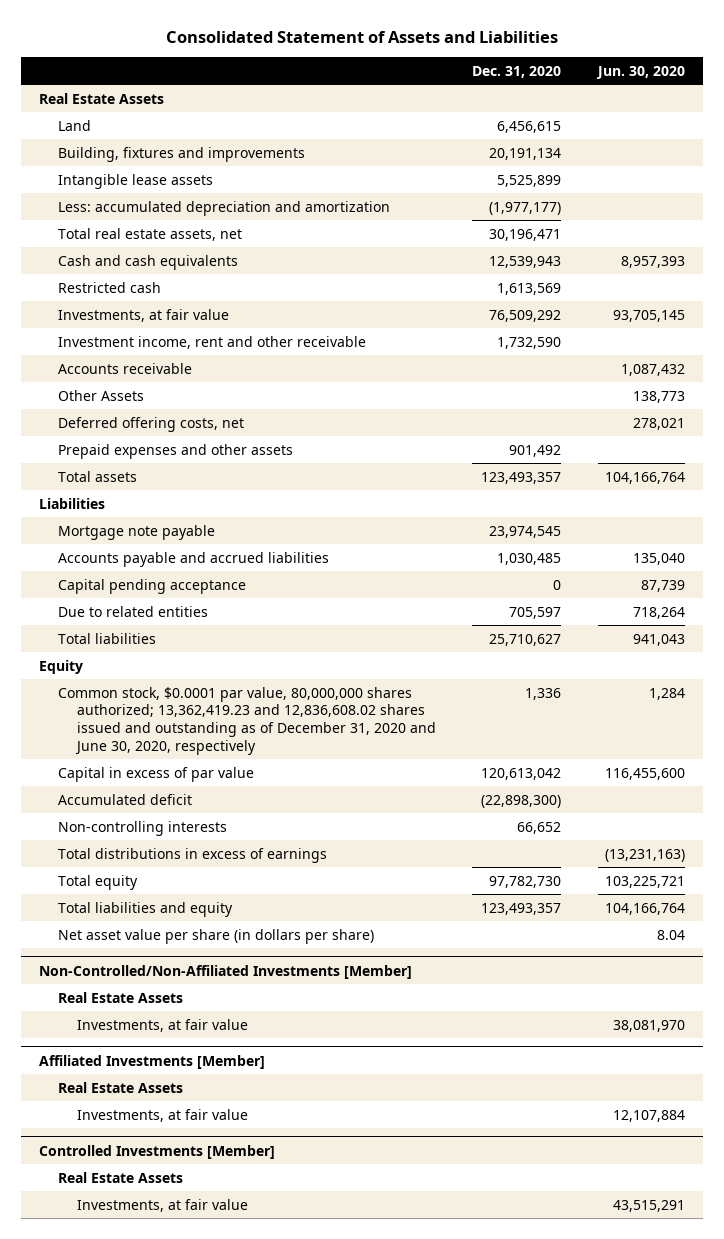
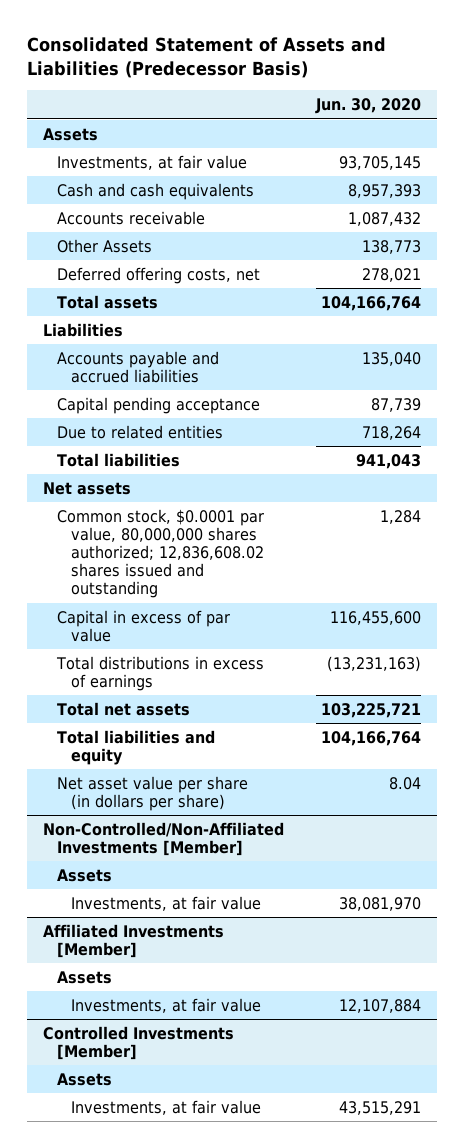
- Consolidated Statement of Assets and Liabilities
+ Consolidated Statement of Assets and Liabilities (Predecessor Basis)
- | Dec. 31, 2020 | Jun. 30, 2020
+ | Jun. 30, 2020
- Real Estate Assets
- Land | 6,456,615 |
- Building, fixtures and improvements | 20,191,134 |
- Intangible lease assets | 5,525,899 |
- Less: accumulated depreciation and amortization | (1,977,177) |
- Total real estate assets, net | 30,196,471 |
- Restricted cash | 1,613,569 |
+ Assets
- Investment income, rent and other receivable | 1,732,590 |
moved down: Cash and cash equivalents | 8,957,393
- Prepaid expenses and other assets | 901,492 |
- Mortgage note payable | 23,974,545 |
- Equity
- Common stock, $0.0001 par value, 80,000,000 shares authorized; 13,362,419.23 and 12,836,608.02 shares issued and outstanding as of December 31, 2020 and June 30, 2020, respectively | 1,336 | 1,284
+ Net assets
+ Common stock, $0.0001 par value, 80,000,000 shares authorized; 12,836,608.02 shares issued and outstanding | 1,284
- Accumulated deficit | (22,898,300) |
- Non-controlling interests | 66,652 |
- Total equity | 97,782,730 | 103,225,721
+ Total net assets | 103,225,721
@ Non-Controlled/Non-Affiliated Investments [Member]
- Real Estate Assets
+ Assets
@ Affiliated Investments [Member]
- Real Estate Assets
+ Assets
@ Controlled Investments [Member]
- Real Estate Assets
+ Assets

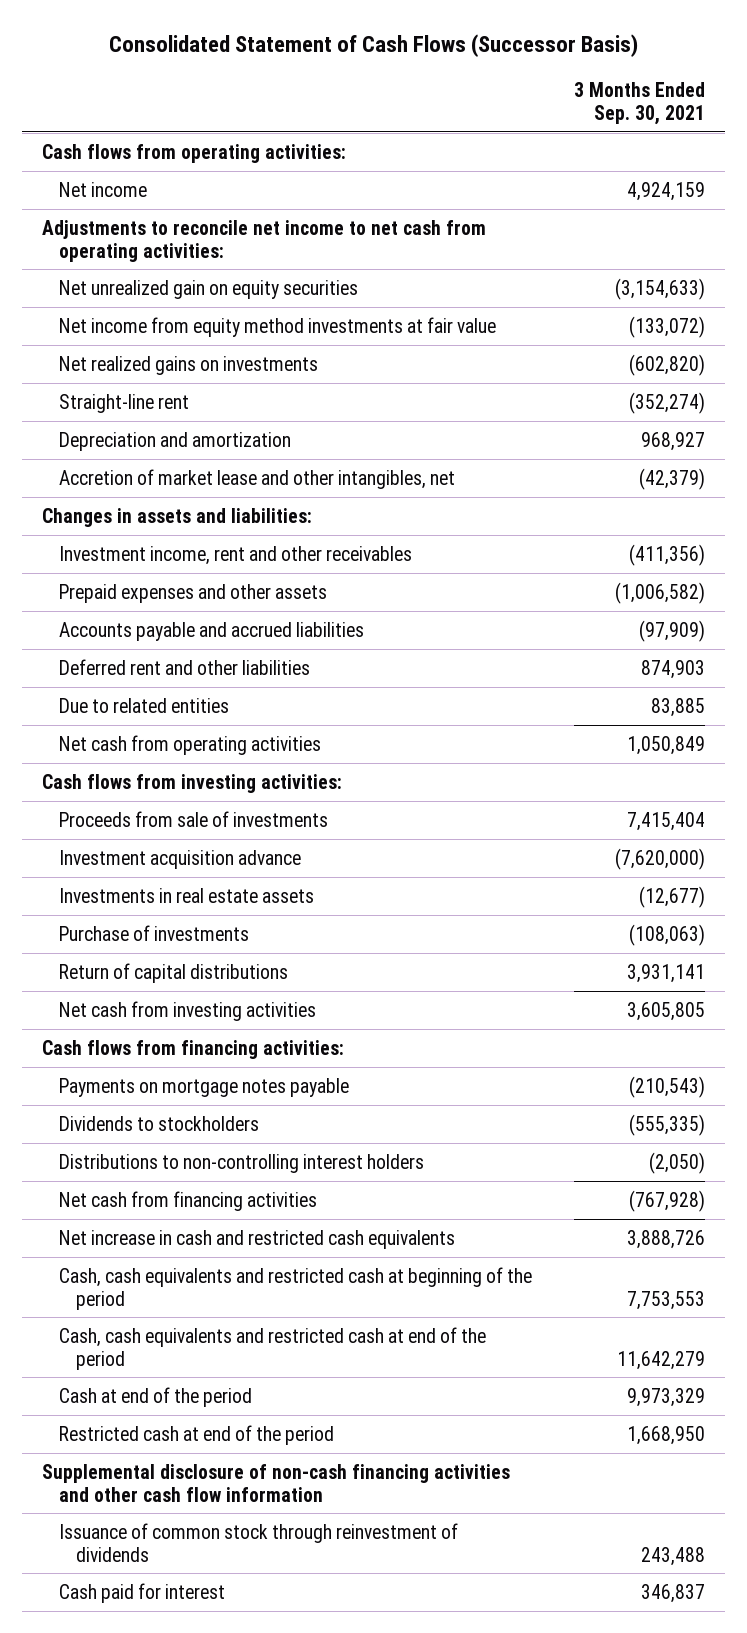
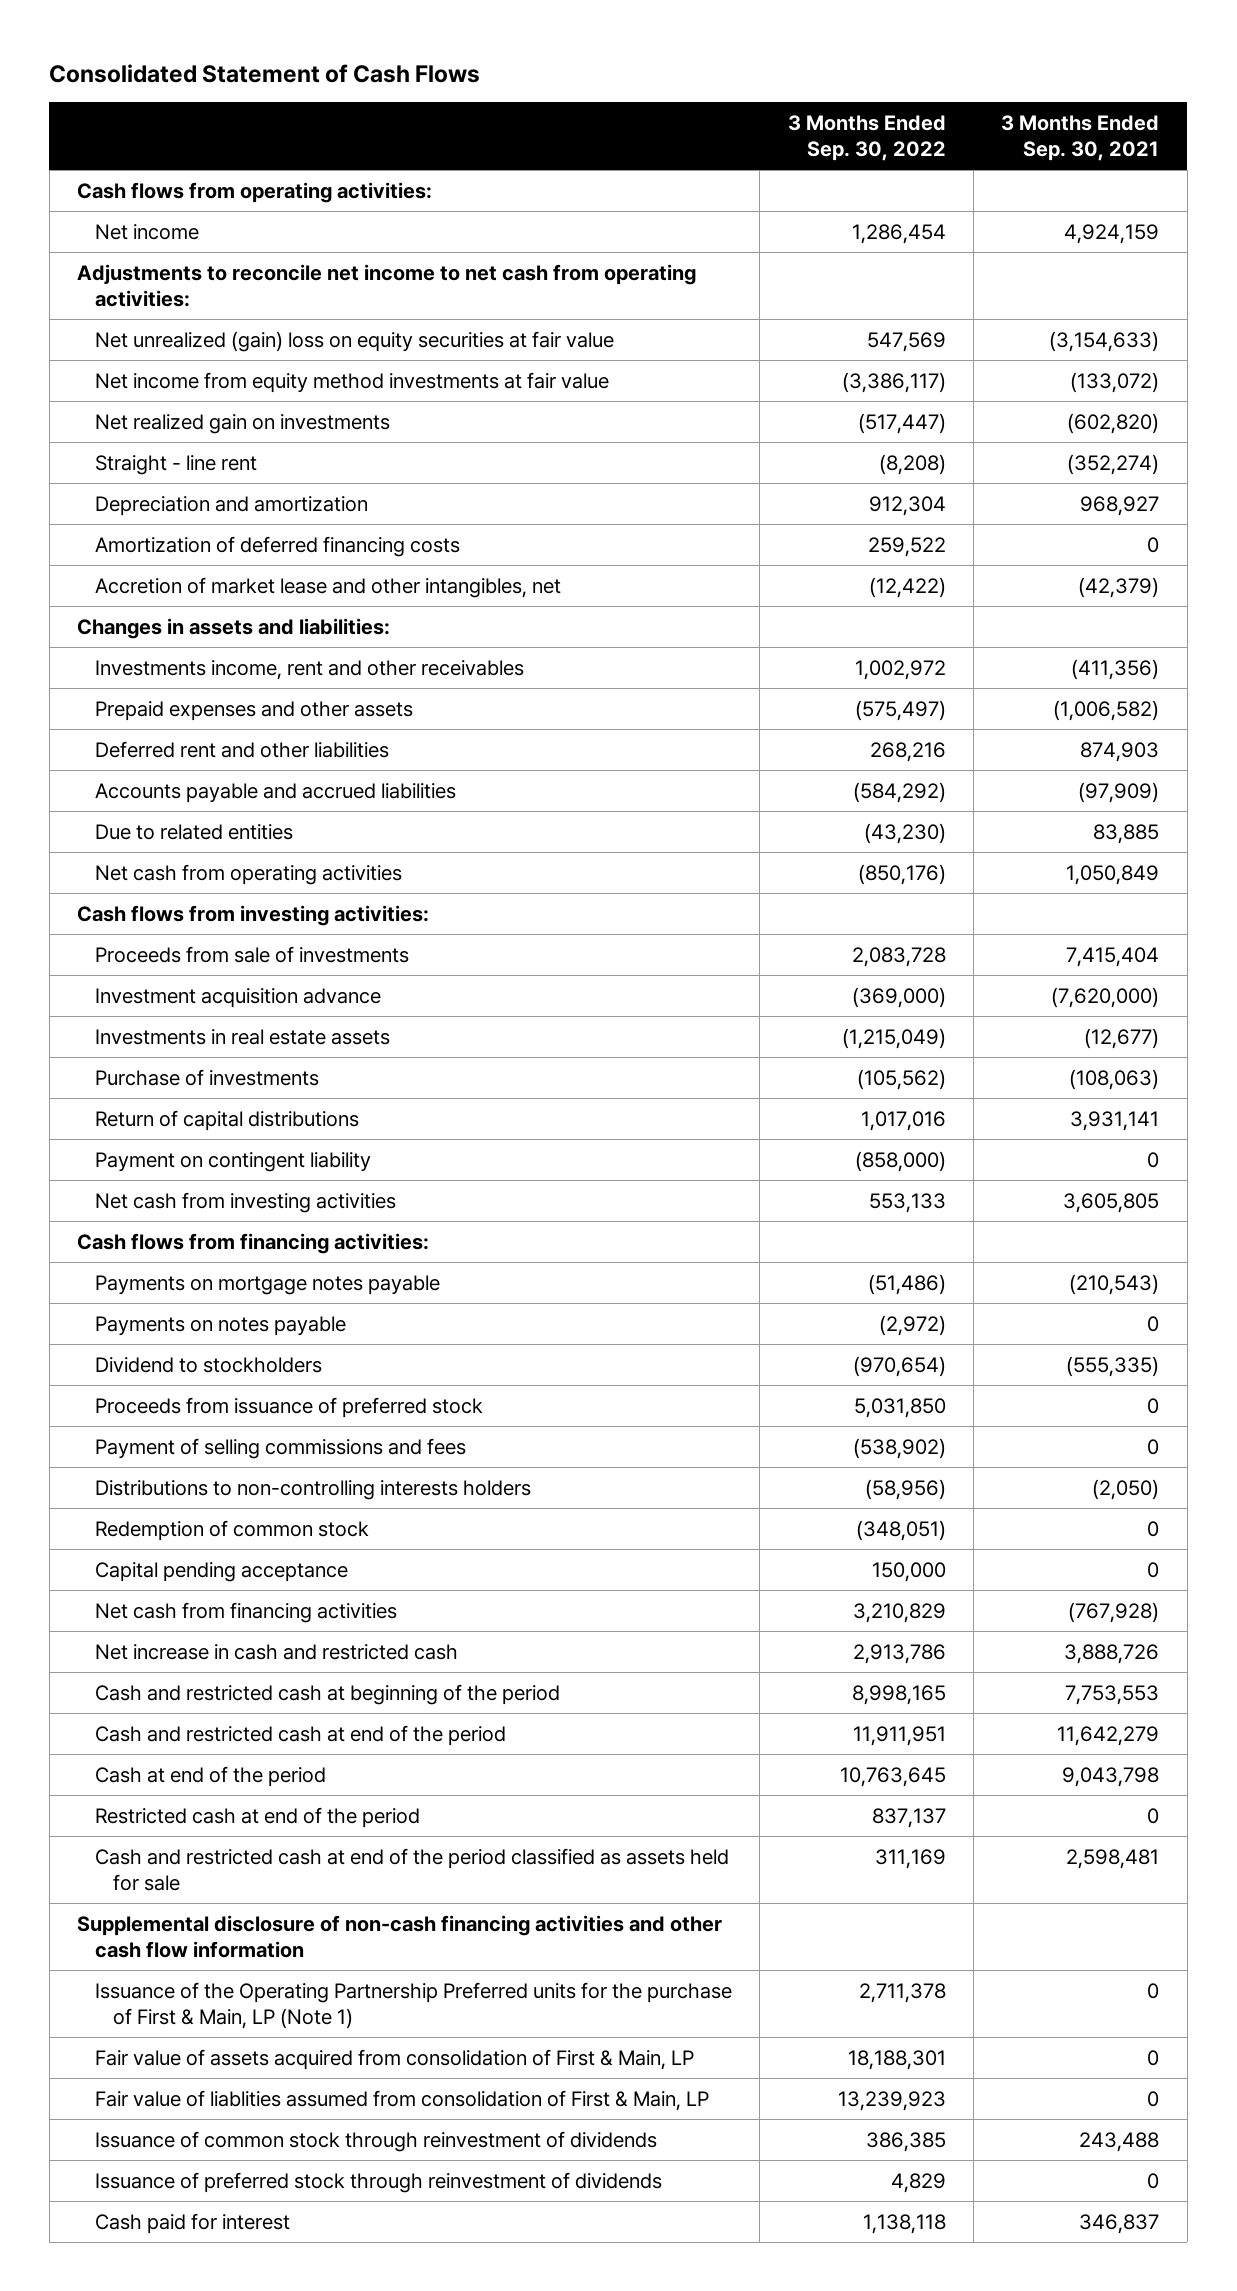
- Consolidated Statement of Cash Flows (Successor Basis)
+ Consolidated Statement of Cash Flows
- | 3 Months Ended Sep. 30, 2021
+ | 3 Months Ended Sep. 30, 2022 | 3 Months Ended Sep. 30, 2021
- Net unrealized gain on equity securities | (3,154,633)
+ Net unrealized (gain) loss on equity securities at fair value | 547,569 | (3,154,633)
- Net realized gains on investments | (602,820)
- Straight-line rent | (352,274)
+ Net realized gain on investments | (517,447) | (602,820)
+ Straight - line rent | (8,208) | (352,274)
+ Amortization of deferred financing costs | 259,522 | 0
- Investment income, rent and other receivables | (411,356)
+ Investments income, rent and other receivables | 1,002,972 | (411,356)
moved down: Accounts payable and accrued liabilities | (584,292) | (97,909)
+ Payment on contingent liability | (858,000) | 0
- Dividends to stockholders | (555,335)
- Distributions to non-controlling interest holders | (2,050)
+ Payments on notes payable | (2,972) | 0
+ Dividend to stockholders | (970,654) | (555,335)
+ Proceeds from issuance of preferred stock | 5,031,850 | 0
+ Payment of selling commissions and fees | (538,902) | 0
+ Distributions to non-controlling interests holders | (58,956) | (2,050)
+ Redemption of common stock | (348,051) | 0
+ Capital pending acceptance | 150,000 | 0
- Net increase in cash and restricted cash equivalents | 3,888,726
- Cash, cash equivalents and restricted cash at beginning of the period | 7,753,553
- Cash, cash equivalents and restricted cash at end of the period | 11,642,279
- Cash at end of the period | 9,973,329
- Restricted cash at end of the period | 1,668,950
+ Net increase in cash and restricted cash | 2,913,786 | 3,888,726
+ Cash and restricted cash at beginning of the period | 8,998,165 | 7,753,553
+ Cash and restricted cash at end of the period | 11,911,951 | 11,642,279
+ Cash at end of the period | 10,763,645 | 9,043,798
+ Restricted cash at end of the period | 837,137 | 0
+ Cash and restricted cash at end of the period classified as assets held for sale | 311,169 | 2,598,481
+ Issuance of the Operating Partnership Preferred units for the purchase of First & Main, LP (Note 1) | 2,711,378 | 0
+ Fair value of assets acquired from consolidation of First & Main, LP | 18,188,301 | 0
+ Fair value of liablities assumed from consolidation of First & Main, LP | 13,239,923 | 0
+ Issuance of preferred stock through reinvestment of dividends | 4,829 | 0

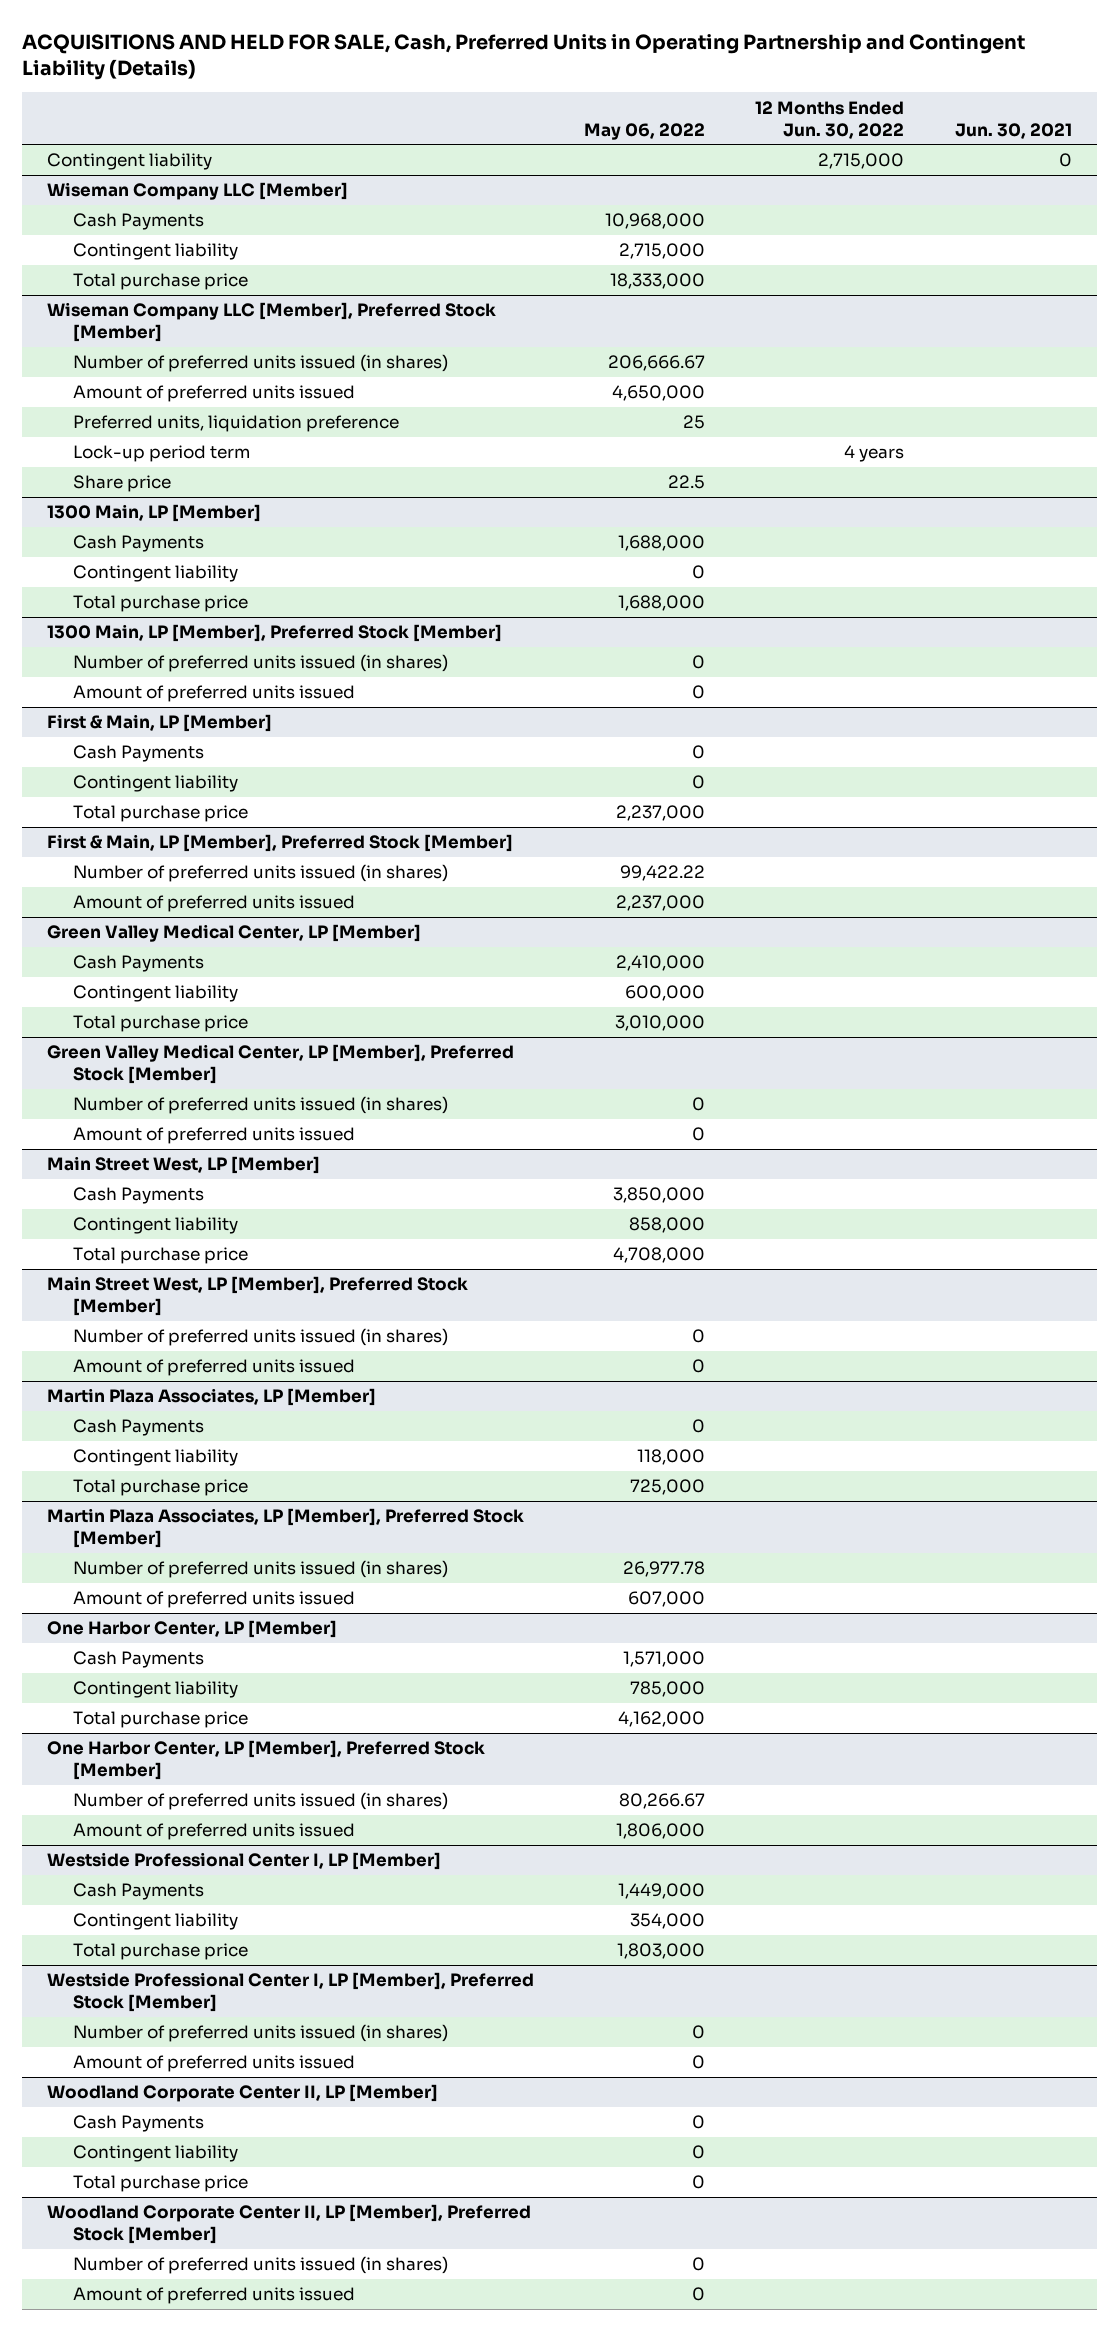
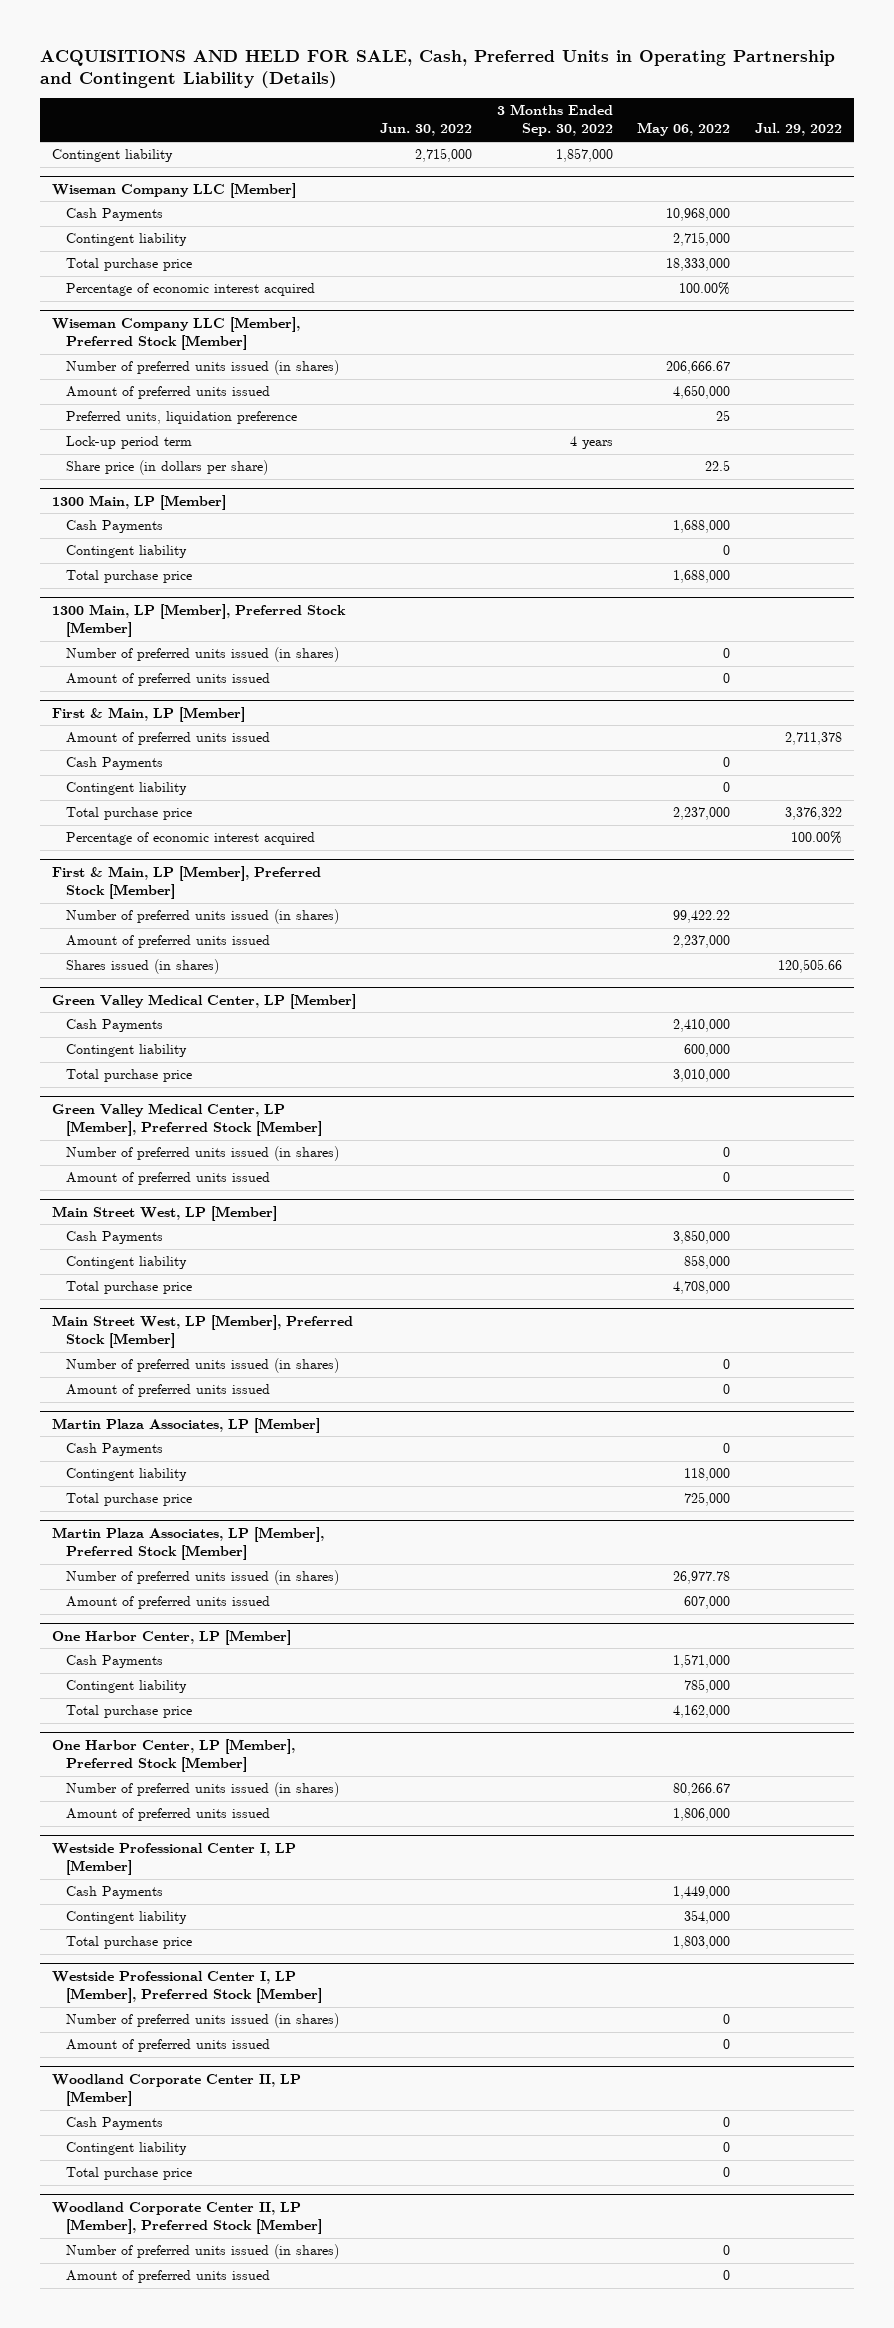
- | May 06, 2022 | 12 Months Ended Jun. 30, 2022 | Jun. 30, 2021
+ | Jun. 30, 2022 | 3 Months Ended Sep. 30, 2022 | May 06, 2022 | Jul. 29, 2022
@ Wiseman Company LLC [Member]
+ Percentage of economic interest acquired | | | 100.00% |
@ Wiseman Company LLC [Member], Preferred Stock [Member]
- Share price | 22.5 | |
+ Share price (in dollars per share) | | | 22.5 |
@ First & Main, LP [Member]
+ Amount of preferred units issued | | | | 2,711,378
+ Percentage of economic interest acquired | | | | 100.00%
@ First & Main, LP [Member], Preferred Stock [Member]
+ Shares issued (in shares) | | | | 120,505.66

